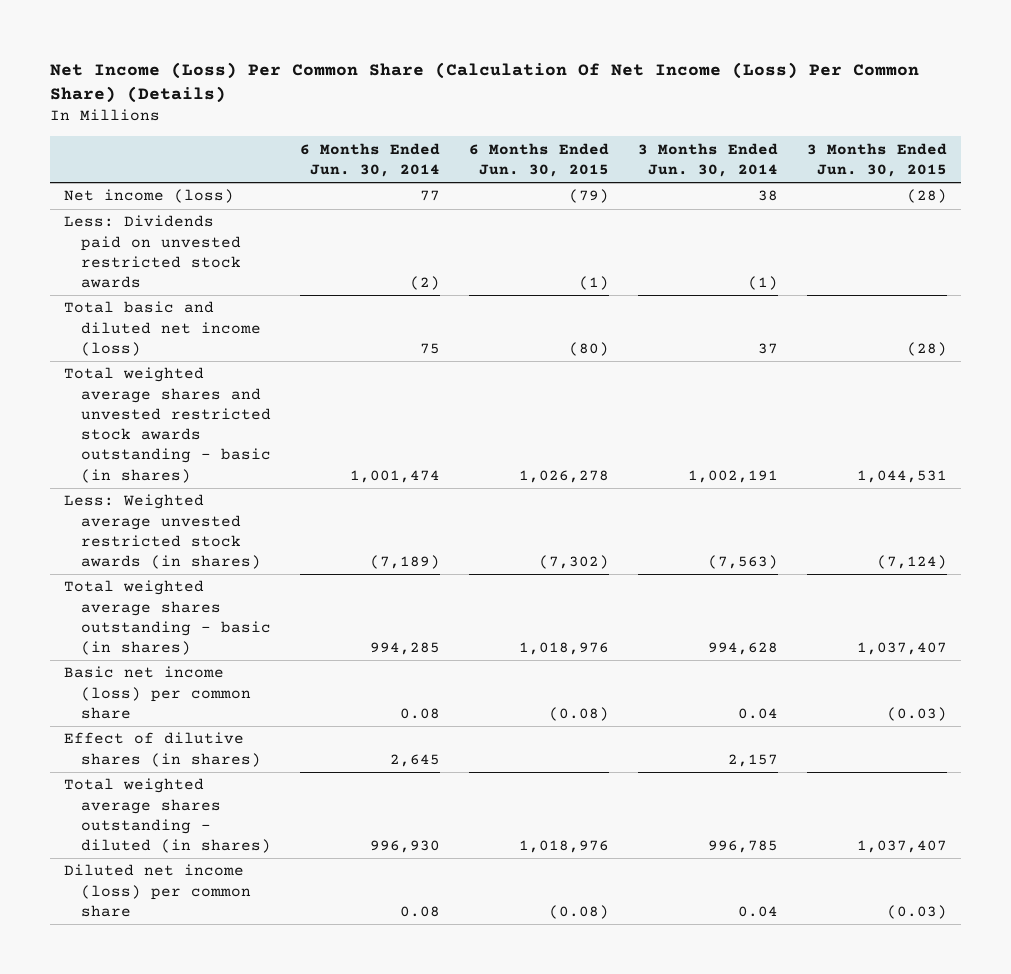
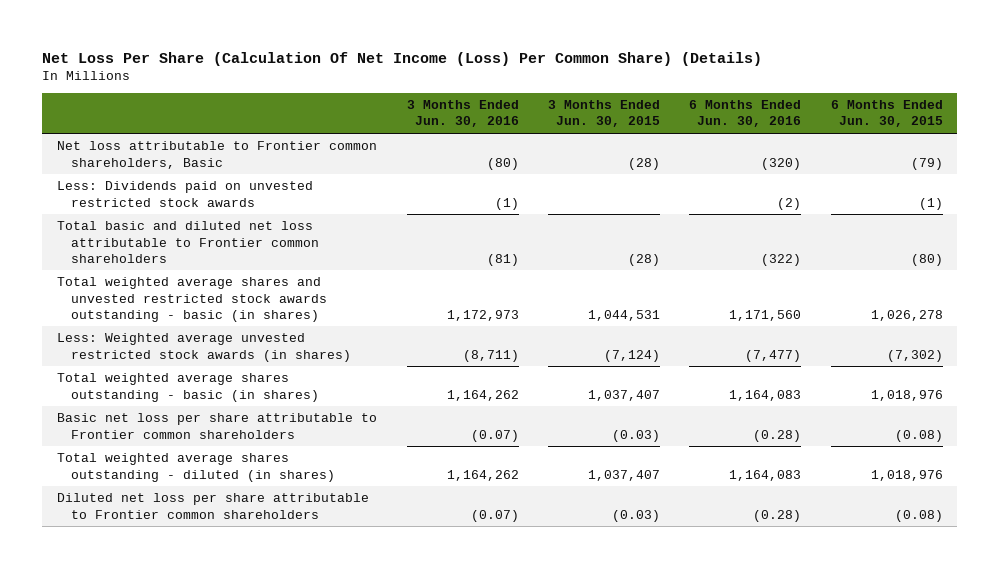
- Net Income (Loss) Per Common Share (Calculation Of Net Income (Loss) Per Common Share) (Details)
+ Net Loss Per Share (Calculation Of Net Income (Loss) Per Common Share) (Details)
- | 6 Months Ended Jun. 30, 2014 | 6 Months Ended Jun. 30, 2015 | 3 Months Ended Jun. 30, 2014 | 3 Months Ended Jun. 30, 2015
+ | 3 Months Ended Jun. 30, 2016 | 3 Months Ended Jun. 30, 2015 | 6 Months Ended Jun. 30, 2016 | 6 Months Ended Jun. 30, 2015
- Net income (loss) | 77 | (79) | 38 | (28)
+ Net loss attributable to Frontier common shareholders, Basic | (80) | (28) | (320) | (79)
- Total basic and diluted net income (loss) | 75 | (80) | 37 | (28)
+ Total basic and diluted net loss attributable to Frontier common shareholders | (81) | (28) | (322) | (80)
- Basic net income (loss) per common share | 0.08 | (0.08) | 0.04 | (0.03)
- Effect of dilutive shares (in shares) | 2,645 | | 2,157 |
+ Basic net loss per share attributable to Frontier common shareholders | (0.07) | (0.03) | (0.28) | (0.08)
- Diluted net income (loss) per common share | 0.08 | (0.08) | 0.04 | (0.03)
+ Diluted net loss per share attributable to Frontier common shareholders | (0.07) | (0.03) | (0.28) | (0.08)

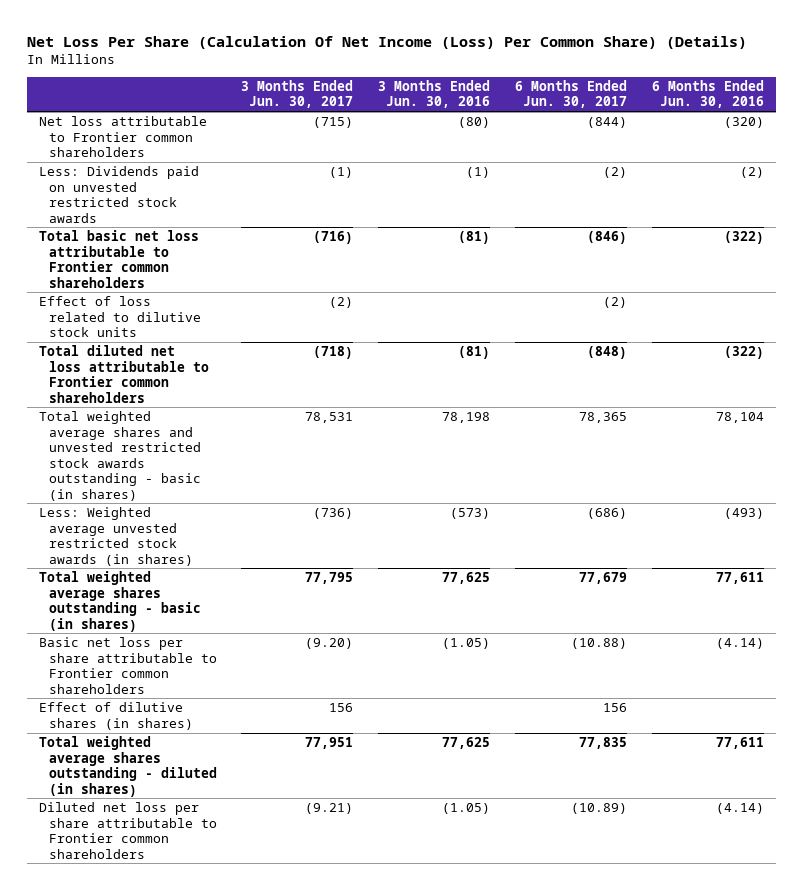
- | 3 Months Ended Jun. 30, 2016 | 3 Months Ended Jun. 30, 2015 | 6 Months Ended Jun. 30, 2016 | 6 Months Ended Jun. 30, 2015
+ | 3 Months Ended Jun. 30, 2017 | 3 Months Ended Jun. 30, 2016 | 6 Months Ended Jun. 30, 2017 | 6 Months Ended Jun. 30, 2016
- Net loss attributable to Frontier common shareholders, Basic | (80) | (28) | (320) | (79)
+ Net loss attributable to Frontier common shareholders | (715) | (80) | (844) | (320)
- Total basic and diluted net loss attributable to Frontier common shareholders | (81) | (28) | (322) | (80)
- Total weighted average shares and unvested restricted stock awards outstanding - basic (in shares) | 1,172,973 | 1,044,531 | 1,171,560 | 1,026,278
- Less: Weighted average unvested restricted stock awards (in shares) | (8,711) | (7,124) | (7,477) | (7,302)
- Total weighted average shares outstanding - basic (in shares) | 1,164,262 | 1,037,407 | 1,164,083 | 1,018,976
- Basic net loss per share attributable to Frontier common shareholders | (0.07) | (0.03) | (0.28) | (0.08)
- Total weighted average shares outstanding - diluted (in shares) | 1,164,262 | 1,037,407 | 1,164,083 | 1,018,976
- Diluted net loss per share attributable to Frontier common shareholders | (0.07) | (0.03) | (0.28) | (0.08)
+ Total basic net loss attributable to Frontier common shareholders | (716) | (81) | (846) | (322)
+ Effect of loss related to dilutive stock units | (2) | | (2) |
+ Total diluted net loss attributable to Frontier common shareholders | (718) | (81) | (848) | (322)
+ Total weighted average shares and unvested restricted stock awards outstanding - basic (in shares) | 78,531 | 78,198 | 78,365 | 78,104
+ Less: Weighted average unvested restricted stock awards (in shares) | (736) | (573) | (686) | (493)
+ Total weighted average shares outstanding - basic (in shares) | 77,795 | 77,625 | 77,679 | 77,611
+ Basic net loss per share attributable to Frontier common shareholders | (9.20) | (1.05) | (10.88) | (4.14)
+ Effect of dilutive shares (in shares) | 156 | | 156 |
+ Total weighted average shares outstanding - diluted (in shares) | 77,951 | 77,625 | 77,835 | 77,611
+ Diluted net loss per share attributable to Frontier common shareholders | (9.21) | (1.05) | (10.89) | (4.14)

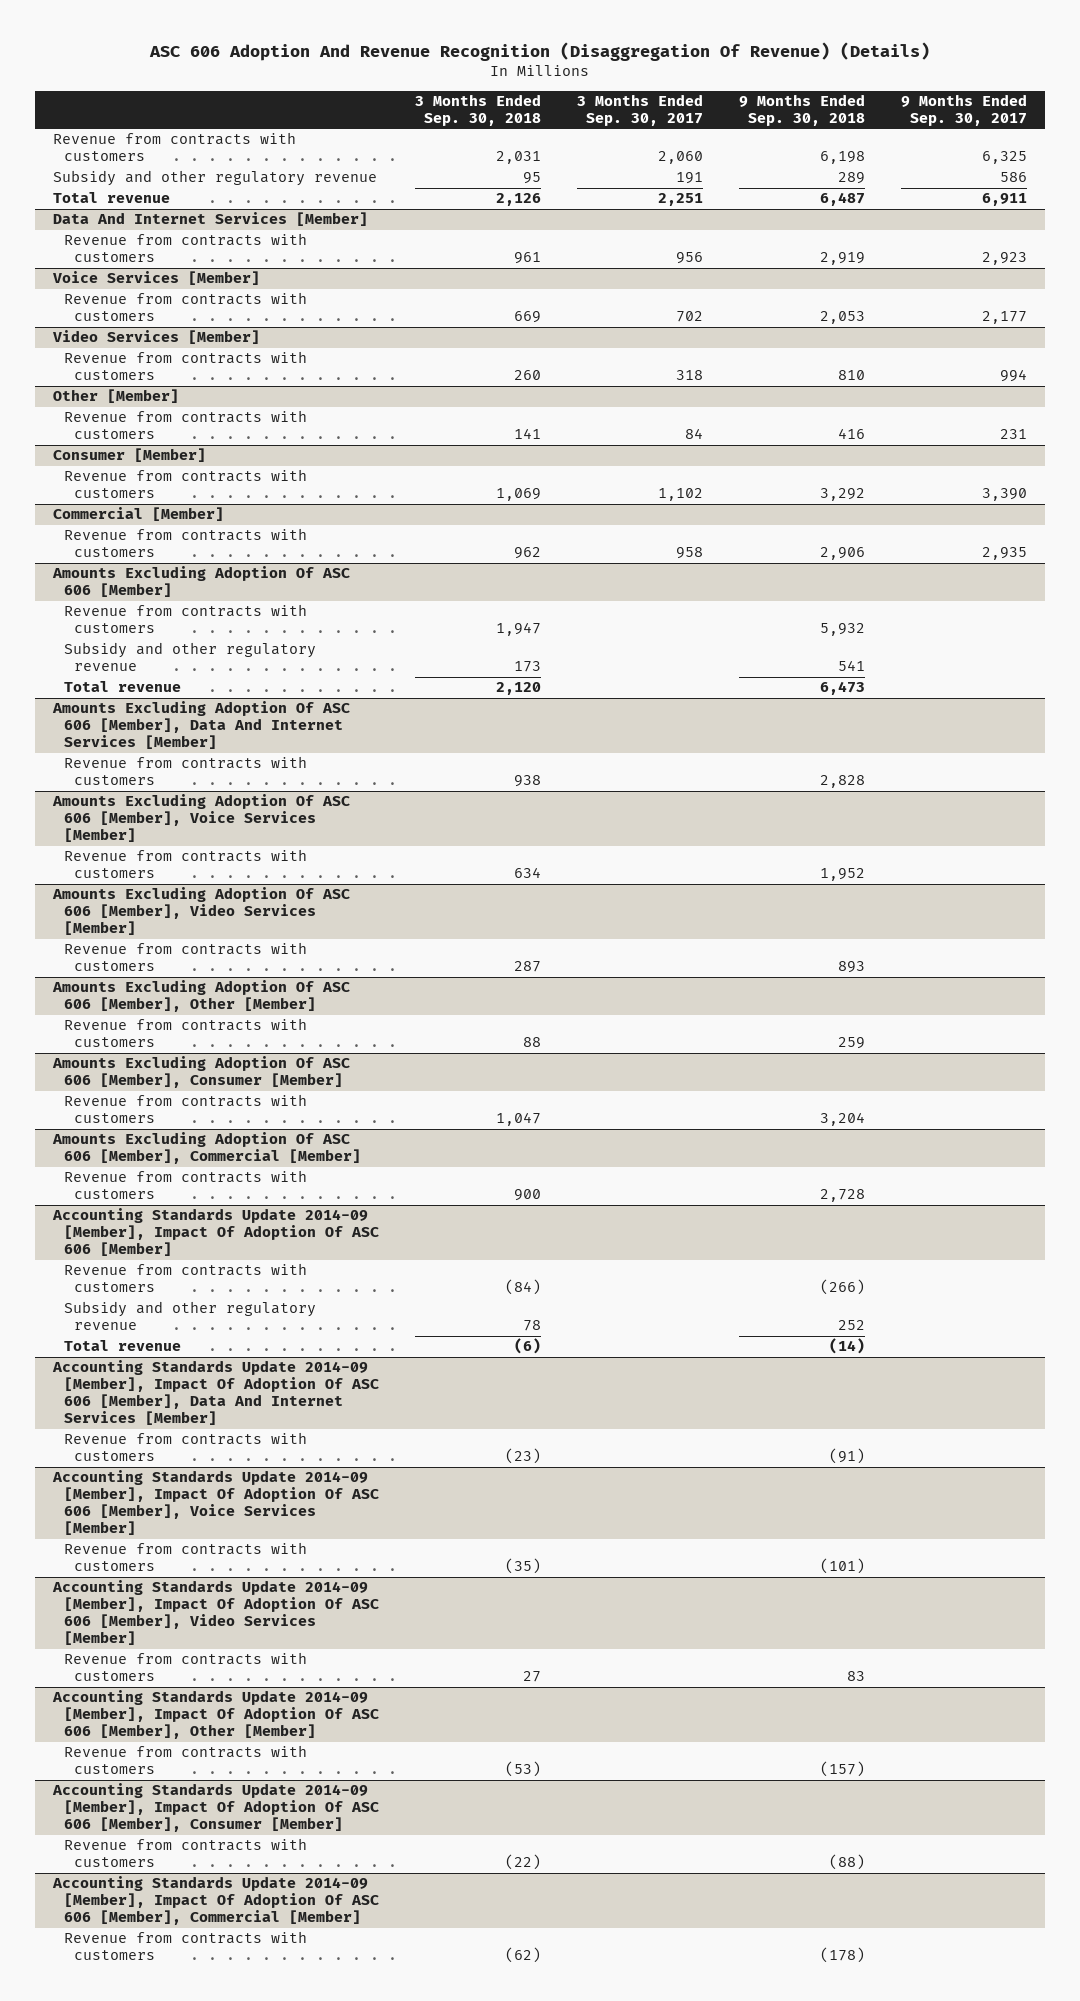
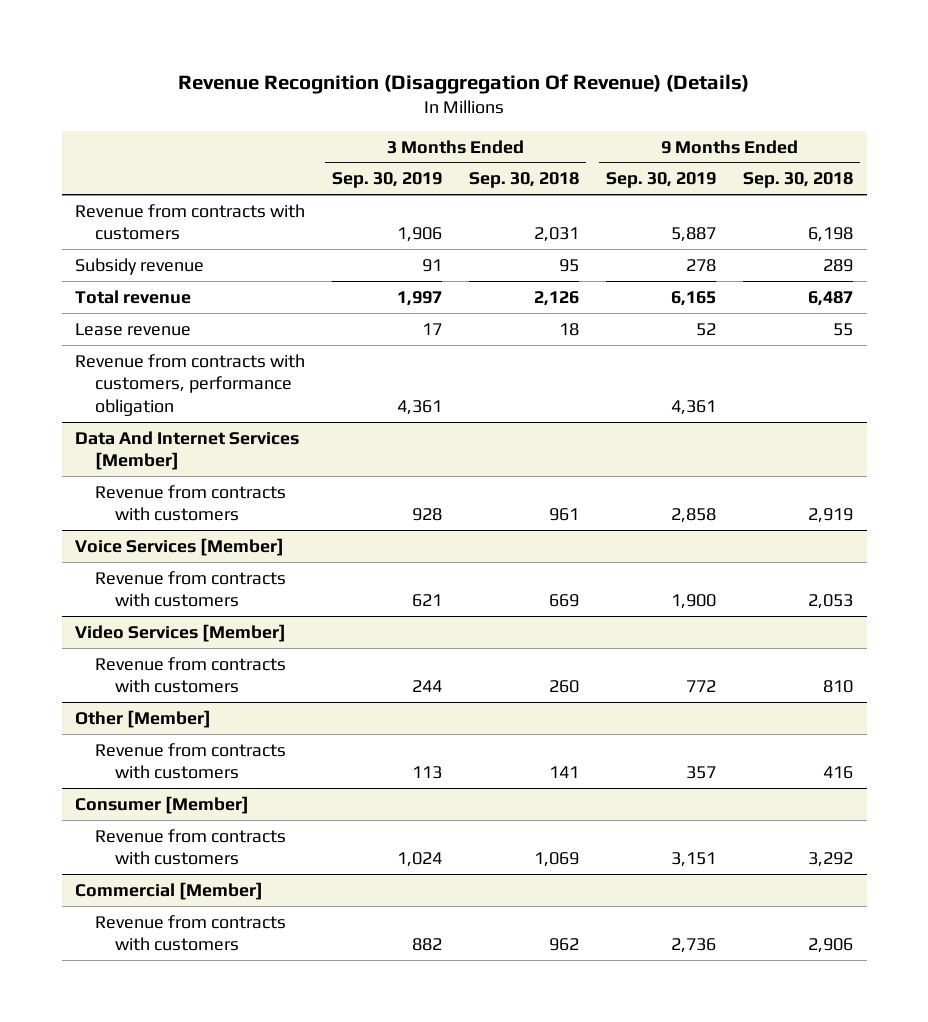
- ASC 606 Adoption And Revenue Recognition (Disaggregation Of Revenue) (Details)
+ Revenue Recognition (Disaggregation Of Revenue) (Details)
- | 3 Months Ended Sep. 30, 2018 | 3 Months Ended Sep. 30, 2017 | 9 Months Ended Sep. 30, 2018 | 9 Months Ended Sep. 30, 2017
+ | 3 Months Ended Sep. 30, 2019 | 3 Months Ended Sep. 30, 2018 | 9 Months Ended Sep. 30, 2019 | 9 Months Ended Sep. 30, 2018
- Subsidy and other regulatory revenue | 95 | 191 | 289 | 586
+ Subsidy revenue | 91 | 95 | 278 | 289
+ Lease revenue | 17 | 18 | 52 | 55
+ Revenue from contracts with customers, performance obligation | 4,361 | | 4,361 |
- Amounts Excluding Adoption Of ASC 606 [Member]
- Revenue from contracts with customers | 1,947 | | 5,932 |
- Subsidy and other regulatory revenue | 173 | | 541 |
- Total revenue | 2,120 | | 6,473 |
- Amounts Excluding Adoption Of ASC 606 [Member], Data And Internet Services [Member]
- Revenue from contracts with customers | 938 | | 2,828 |
- Amounts Excluding Adoption Of ASC 606 [Member], Voice Services [Member]
- Revenue from contracts with customers | 634 | | 1,952 |
- Amounts Excluding Adoption Of ASC 606 [Member], Video Services [Member]
- Revenue from contracts with customers | 287 | | 893 |
- Amounts Excluding Adoption Of ASC 606 [Member], Other [Member]
- Revenue from contracts with customers | 88 | | 259 |
- Amounts Excluding Adoption Of ASC 606 [Member], Consumer [Member]
- Revenue from contracts with customers | 1,047 | | 3,204 |
- Amounts Excluding Adoption Of ASC 606 [Member], Commercial [Member]
- Revenue from contracts with customers | 900 | | 2,728 |
- Accounting Standards Update 2014-09 [Member], Impact Of Adoption Of ASC 606 [Member]
- Revenue from contracts with customers | (84) | | (266) |
- Subsidy and other regulatory revenue | 78 | | 252 |
- Total revenue | (6) | | (14) |
- Accounting Standards Update 2014-09 [Member], Impact Of Adoption Of ASC 606 [Member], Data And Internet Services [Member]
- Revenue from contracts with customers | (23) | | (91) |
- Accounting Standards Update 2014-09 [Member], Impact Of Adoption Of ASC 606 [Member], Voice Services [Member]
- Revenue from contracts with customers | (35) | | (101) |
- Accounting Standards Update 2014-09 [Member], Impact Of Adoption Of ASC 606 [Member], Video Services [Member]
- Revenue from contracts with customers | 27 | | 83 |
- Accounting Standards Update 2014-09 [Member], Impact Of Adoption Of ASC 606 [Member], Other [Member]
- Revenue from contracts with customers | (53) | | (157) |
- Accounting Standards Update 2014-09 [Member], Impact Of Adoption Of ASC 606 [Member], Consumer [Member]
- Revenue from contracts with customers | (22) | | (88) |
- Accounting Standards Update 2014-09 [Member], Impact Of Adoption Of ASC 606 [Member], Commercial [Member]
- Revenue from contracts with customers | (62) | | (178) |

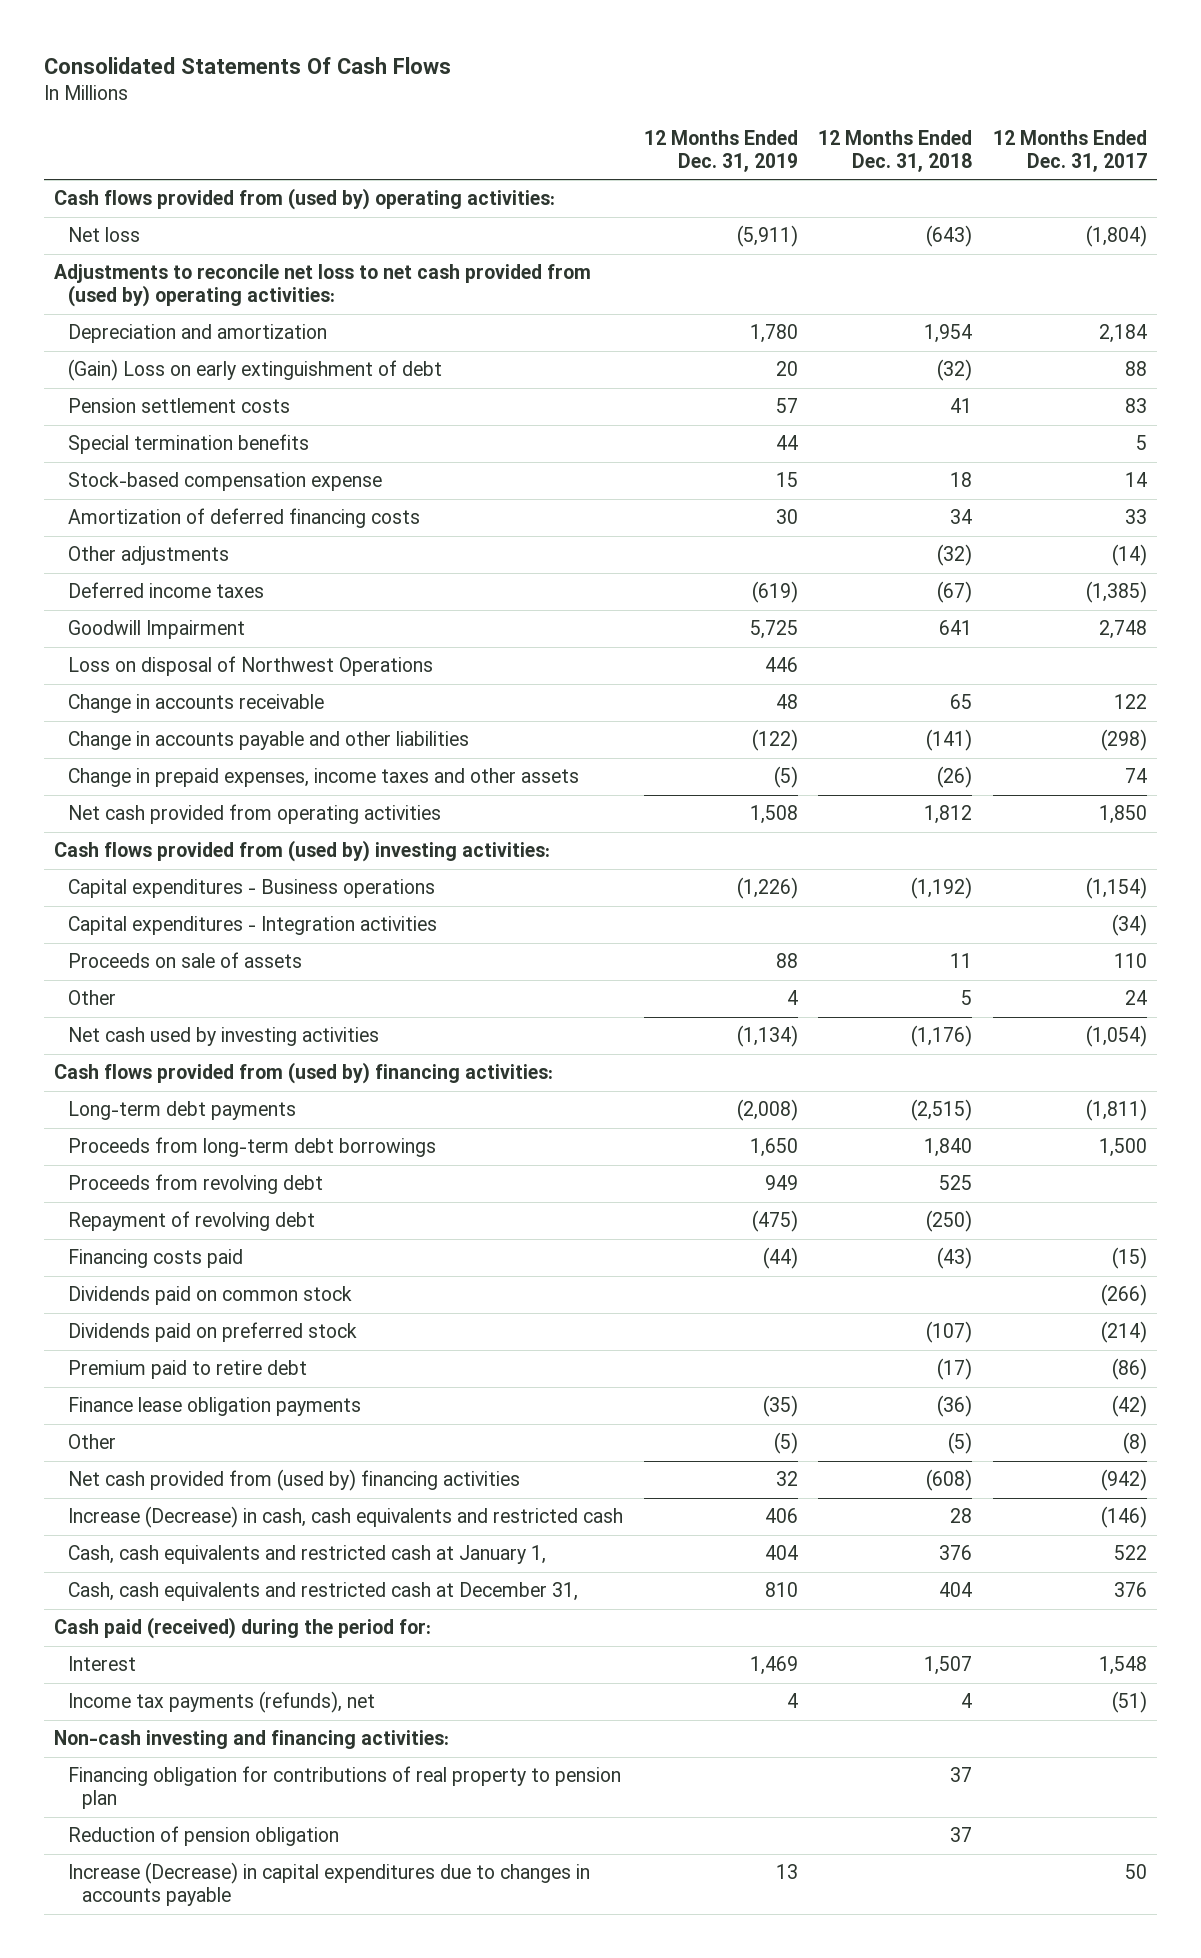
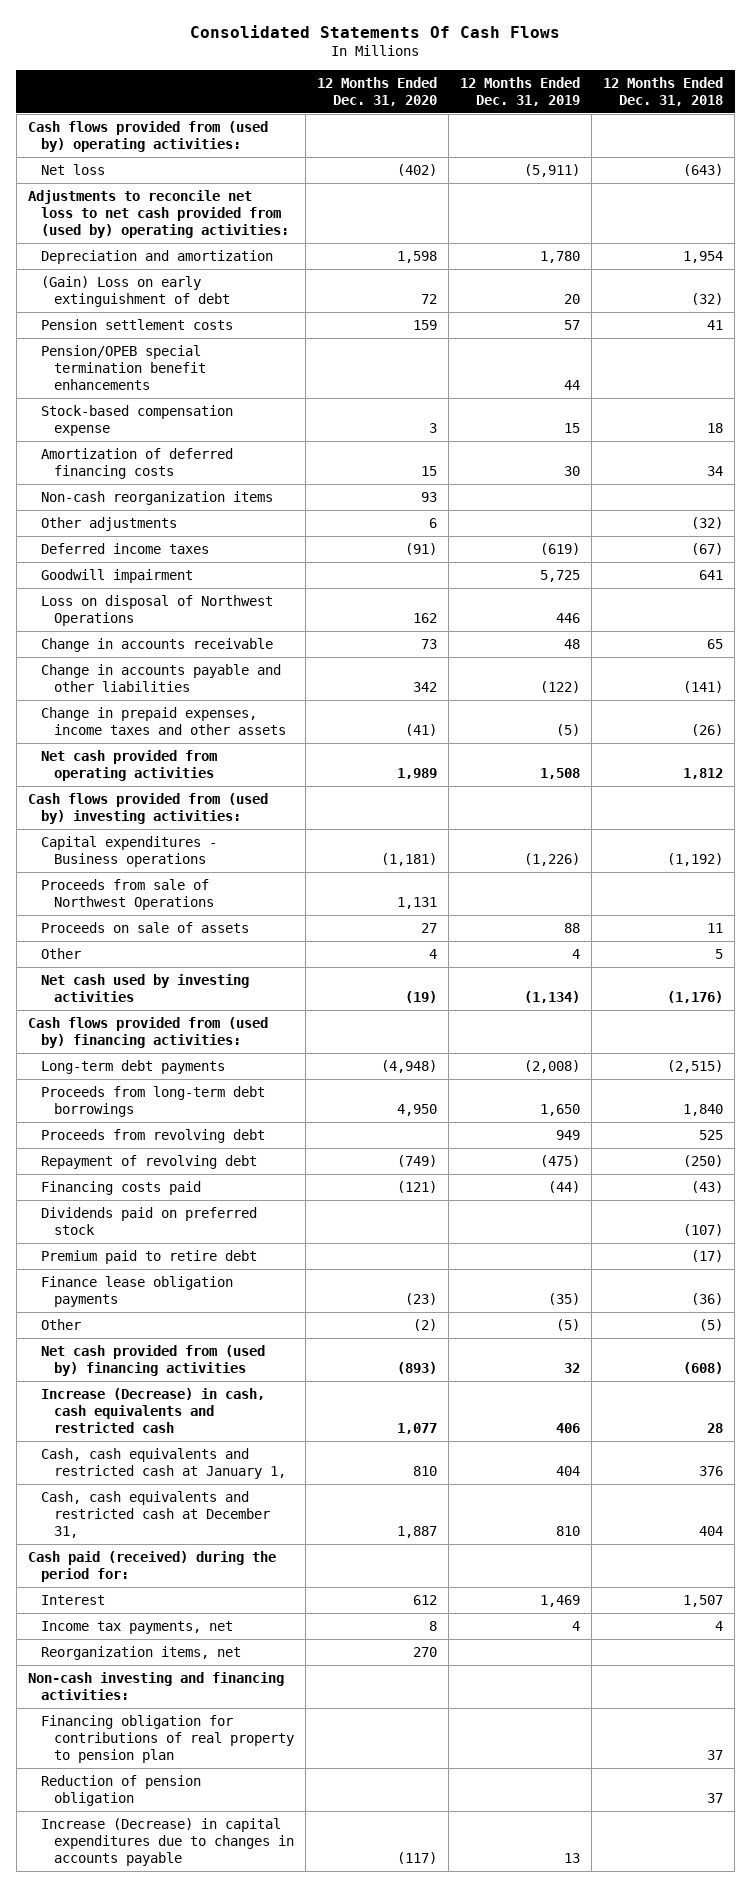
- | 12 Months Ended Dec. 31, 2019 | 12 Months Ended Dec. 31, 2018 | 12 Months Ended Dec. 31, 2017
+ | 12 Months Ended Dec. 31, 2020 | 12 Months Ended Dec. 31, 2019 | 12 Months Ended Dec. 31, 2018
- Special termination benefits | 44 | | 5
+ Pension/OPEB special termination benefit enhancements | | 44 |
+ Non-cash reorganization items | 93 | |
- Goodwill Impairment | 5,725 | 641 | 2,748
+ Goodwill impairment | | 5,725 | 641
- Capital expenditures - Integration activities | | | (34)
+ Proceeds from sale of Northwest Operations | 1,131 | |
- Dividends paid on common stock | | | (266)
- Income tax payments (refunds), net | 4 | 4 | (51)
+ Income tax payments, net | 8 | 4 | 4
+ Reorganization items, net | 270 | |

